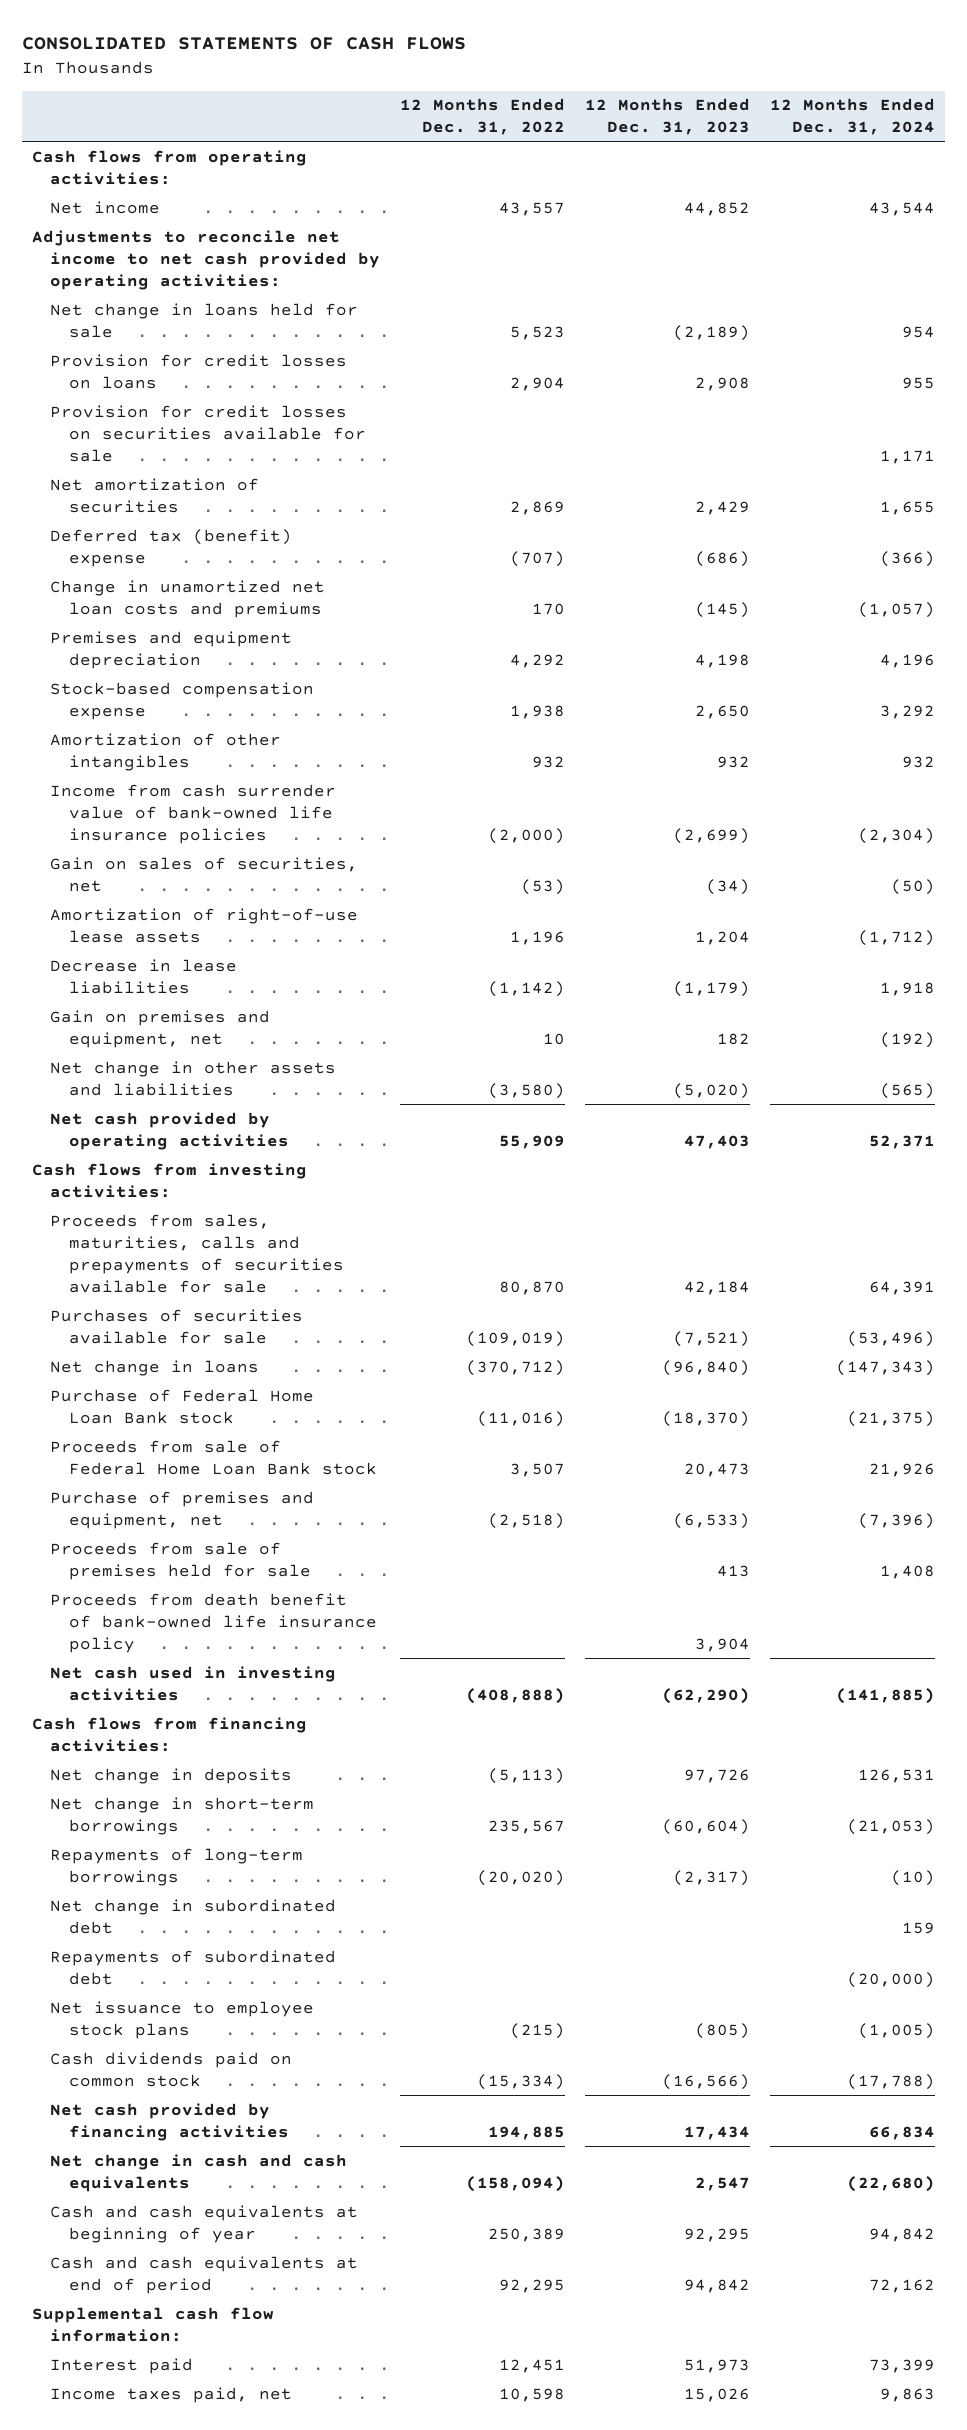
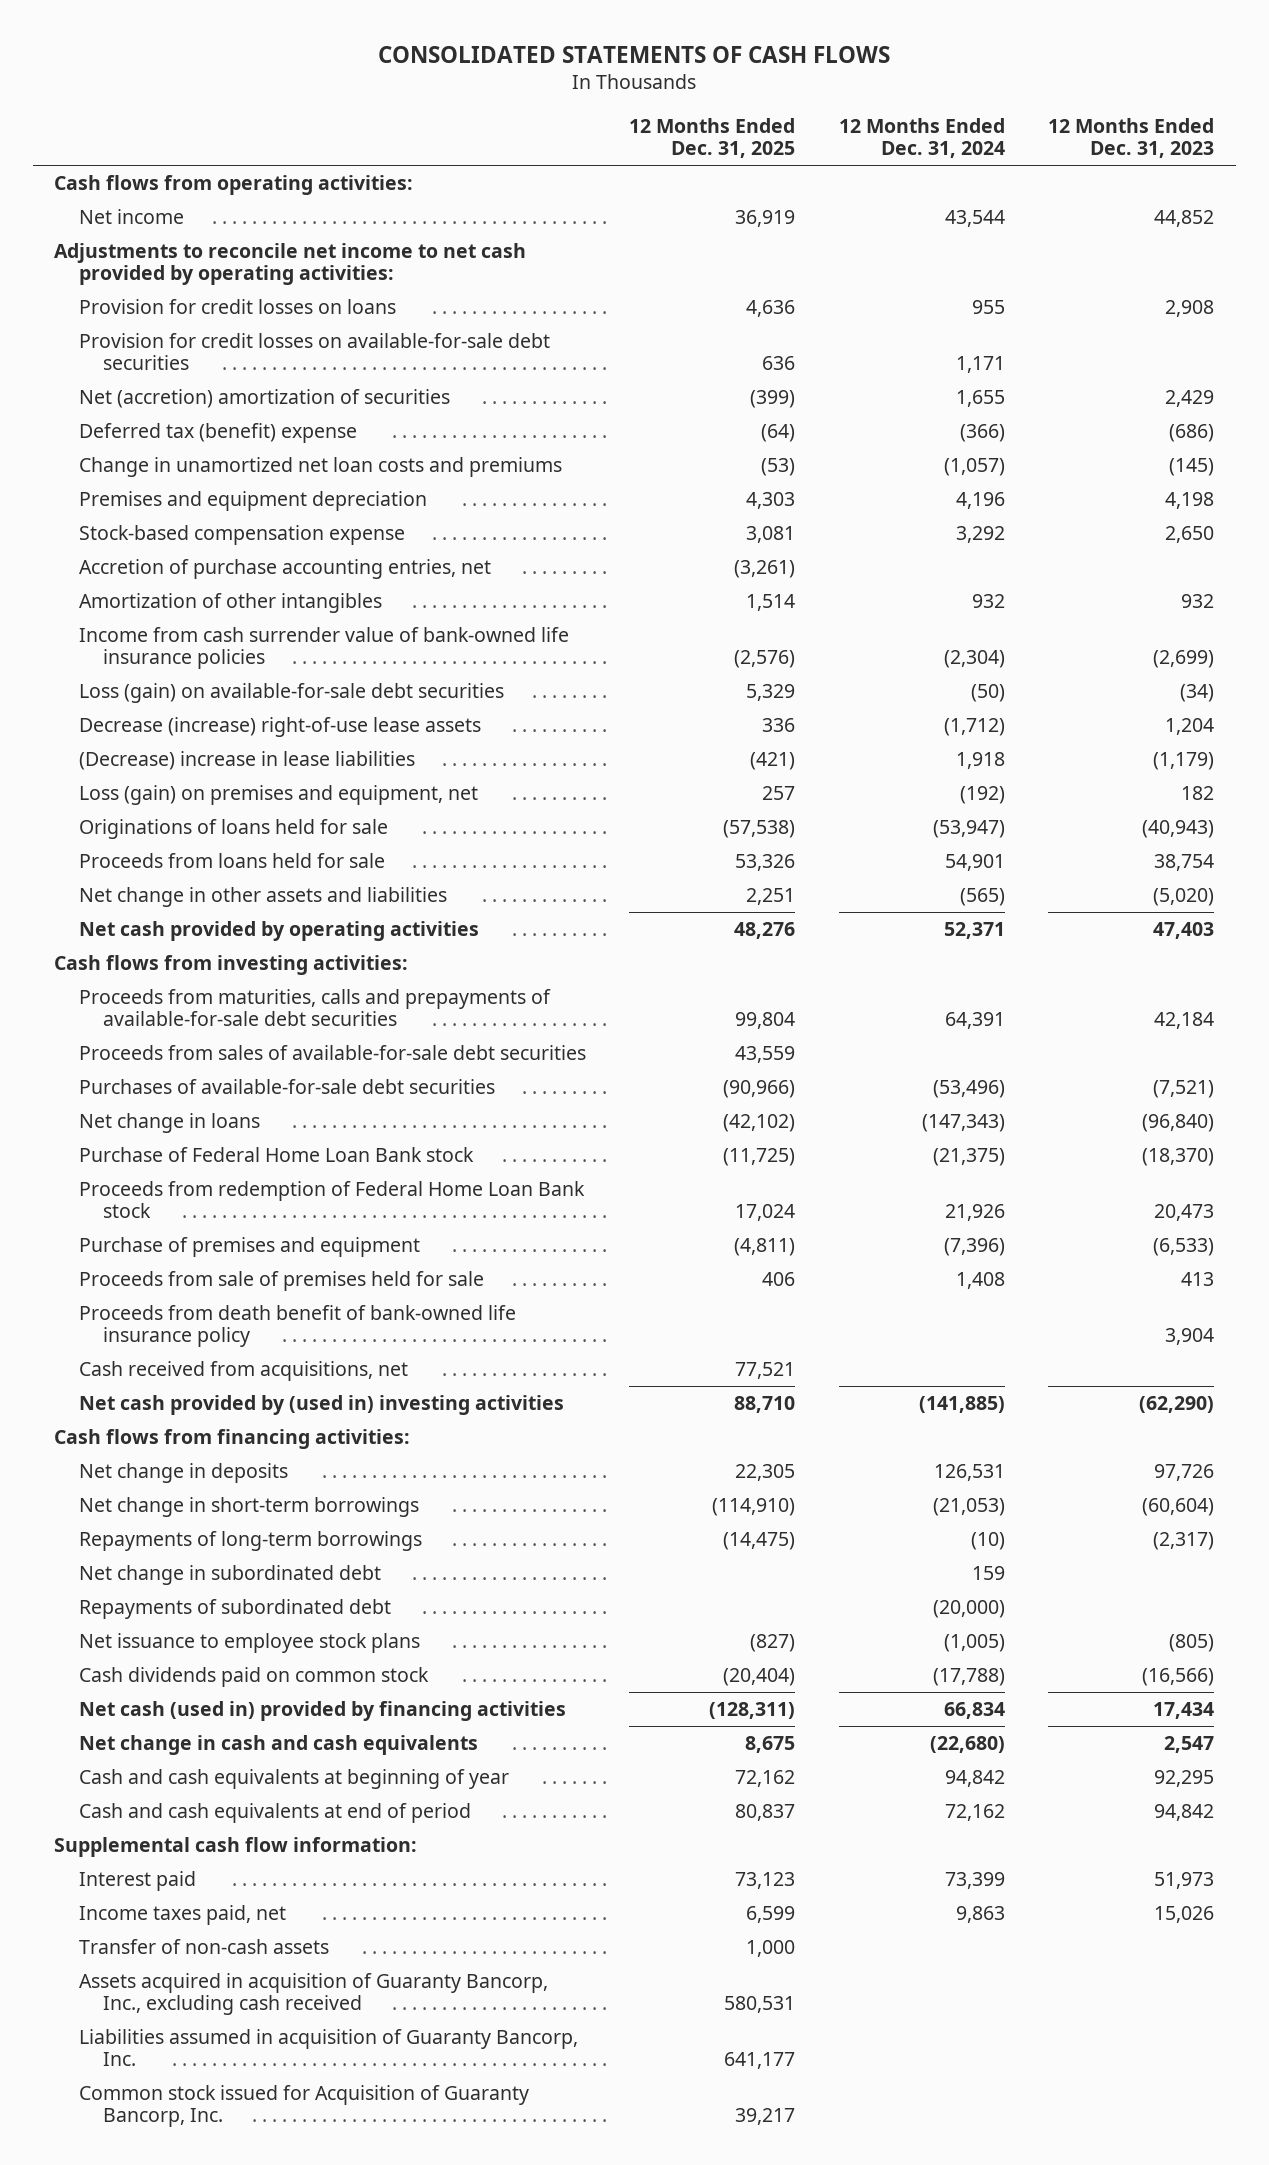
- | 12 Months Ended Dec. 31, 2022 | 12 Months Ended Dec. 31, 2023 | 12 Months Ended Dec. 31, 2024
+ | 12 Months Ended Dec. 31, 2025 | 12 Months Ended Dec. 31, 2024 | 12 Months Ended Dec. 31, 2023
- Net change in loans held for sale | 5,523 | (2,189) | 954
- Provision for credit losses on securities available for sale | | | 1,171
- Net amortization of securities | 2,869 | 2,429 | 1,655
+ Provision for credit losses on available-for-sale debt securities | 636 | 1,171 |
+ Net (accretion) amortization of securities | (399) | 1,655 | 2,429
+ Accretion of purchase accounting entries, net | (3,261) | |
- Gain on sales of securities, net | (53) | (34) | (50)
- Amortization of right-of-use lease assets | 1,196 | 1,204 | (1,712)
- Decrease in lease liabilities | (1,142) | (1,179) | 1,918
- Gain on premises and equipment, net | 10 | 182 | (192)
+ Loss (gain) on available-for-sale debt securities | 5,329 | (50) | (34)
+ Decrease (increase) right-of-use lease assets | 336 | (1,712) | 1,204
+ (Decrease) increase in lease liabilities | (421) | 1,918 | (1,179)
+ Loss (gain) on premises and equipment, net | 257 | (192) | 182
+ Originations of loans held for sale | (57,538) | (53,947) | (40,943)
+ Proceeds from loans held for sale | 53,326 | 54,901 | 38,754
- Proceeds from sales, maturities, calls and prepayments of securities available for sale | 80,870 | 42,184 | 64,391
- Purchases of securities available for sale | (109,019) | (7,521) | (53,496)
+ Proceeds from maturities, calls and prepayments of available-for-sale debt securities | 99,804 | 64,391 | 42,184
+ Proceeds from sales of available-for-sale debt securities | 43,559 | |
+ Purchases of available-for-sale debt securities | (90,966) | (53,496) | (7,521)
- Proceeds from sale of Federal Home Loan Bank stock | 3,507 | 20,473 | 21,926
- Purchase of premises and equipment, net | (2,518) | (6,533) | (7,396)
+ Proceeds from redemption of Federal Home Loan Bank stock | 17,024 | 21,926 | 20,473
+ Purchase of premises and equipment | (4,811) | (7,396) | (6,533)
- Net cash used in investing activities | (408,888) | (62,290) | (141,885)
+ Cash received from acquisitions, net | 77,521 | |
+ Net cash provided by (used in) investing activities | 88,710 | (141,885) | (62,290)
- Net cash provided by financing activities | 194,885 | 17,434 | 66,834
+ Net cash (used in) provided by financing activities | (128,311) | 66,834 | 17,434
+ Transfer of non-cash assets | 1,000 | |
+ Assets acquired in acquisition of Guaranty Bancorp, Inc., excluding cash received | 580,531 | |
+ Liabilities assumed in acquisition of Guaranty Bancorp, Inc. | 641,177 | |
+ Common stock issued for Acquisition of Guaranty Bancorp, Inc. | 39,217 | |

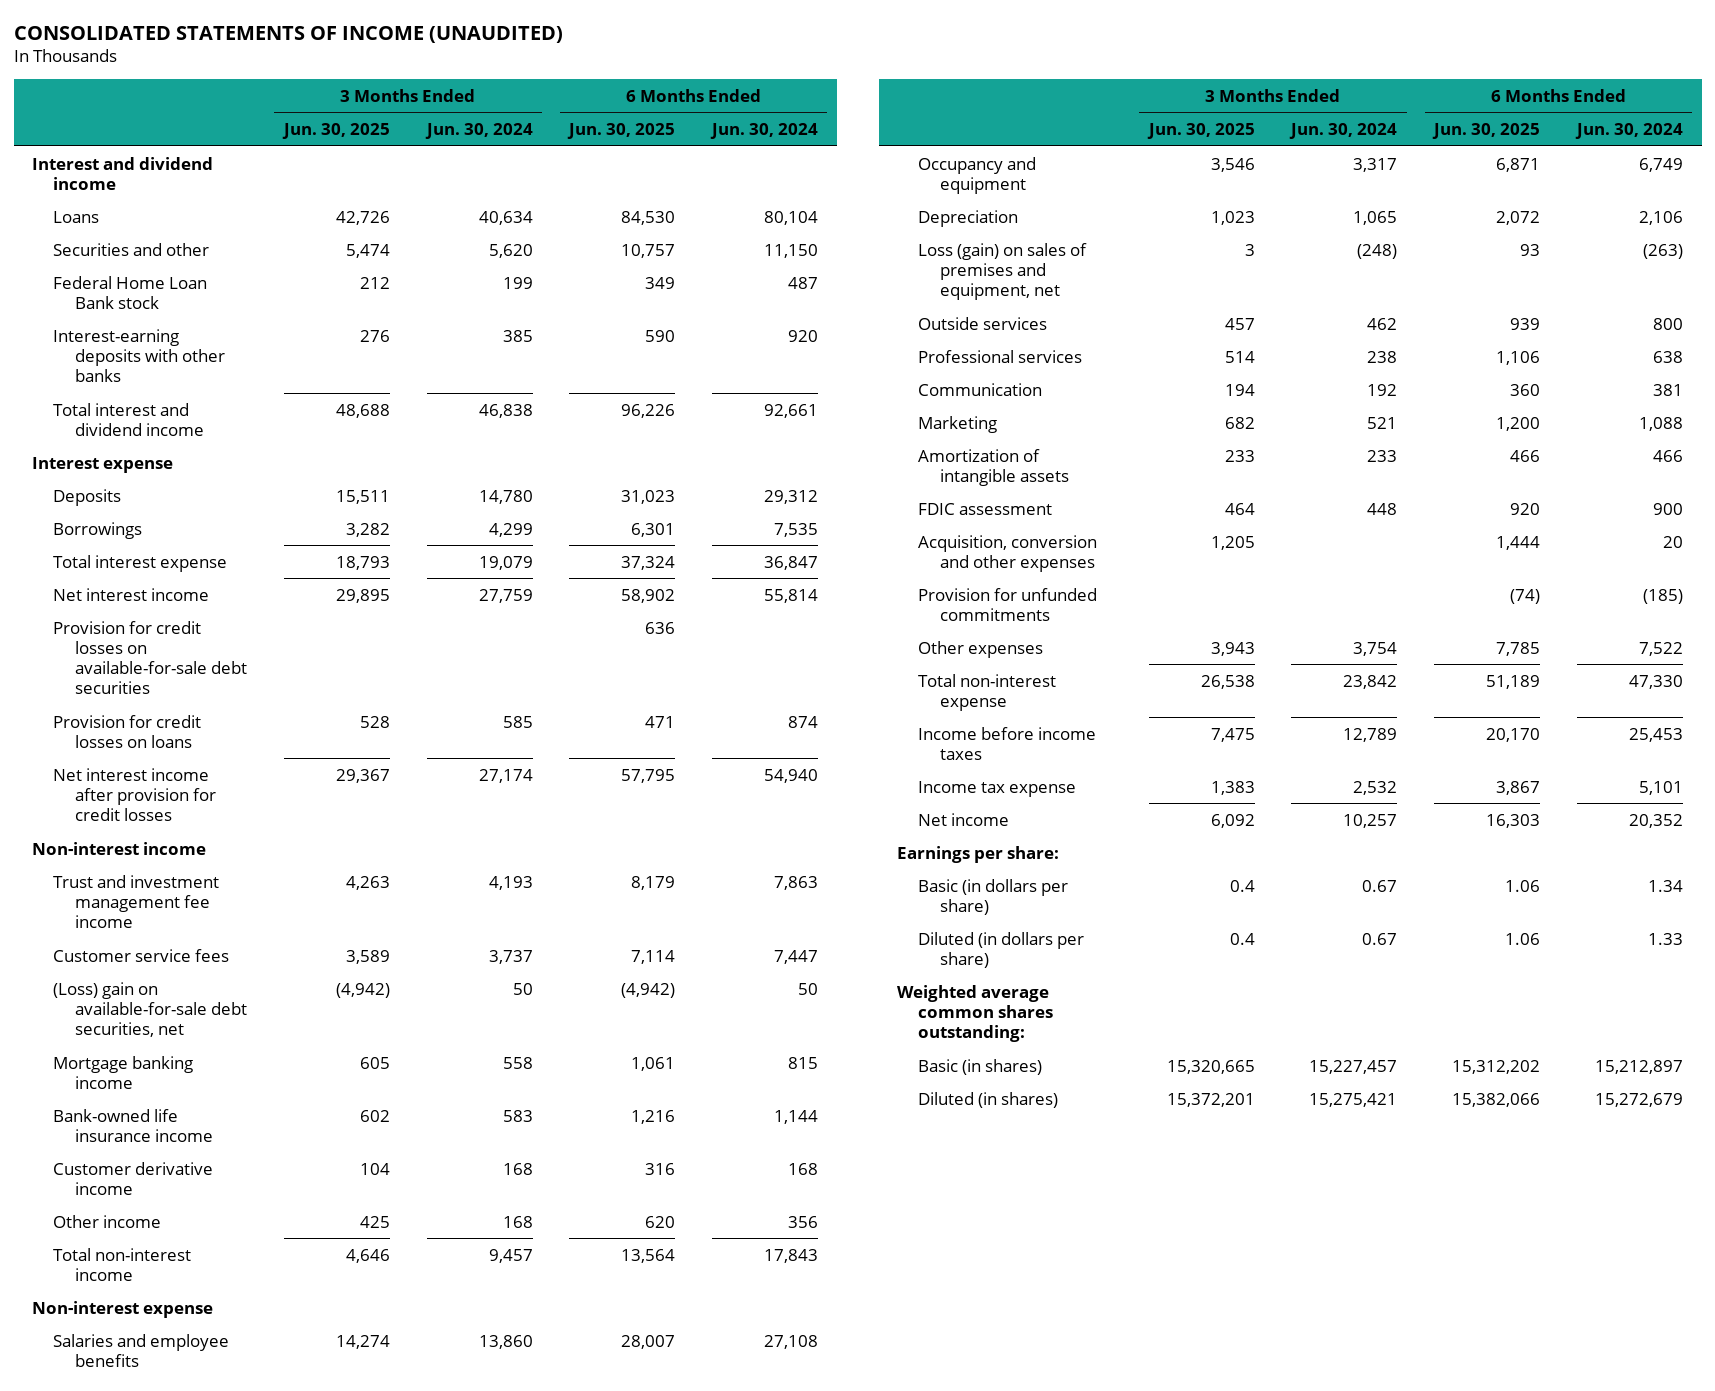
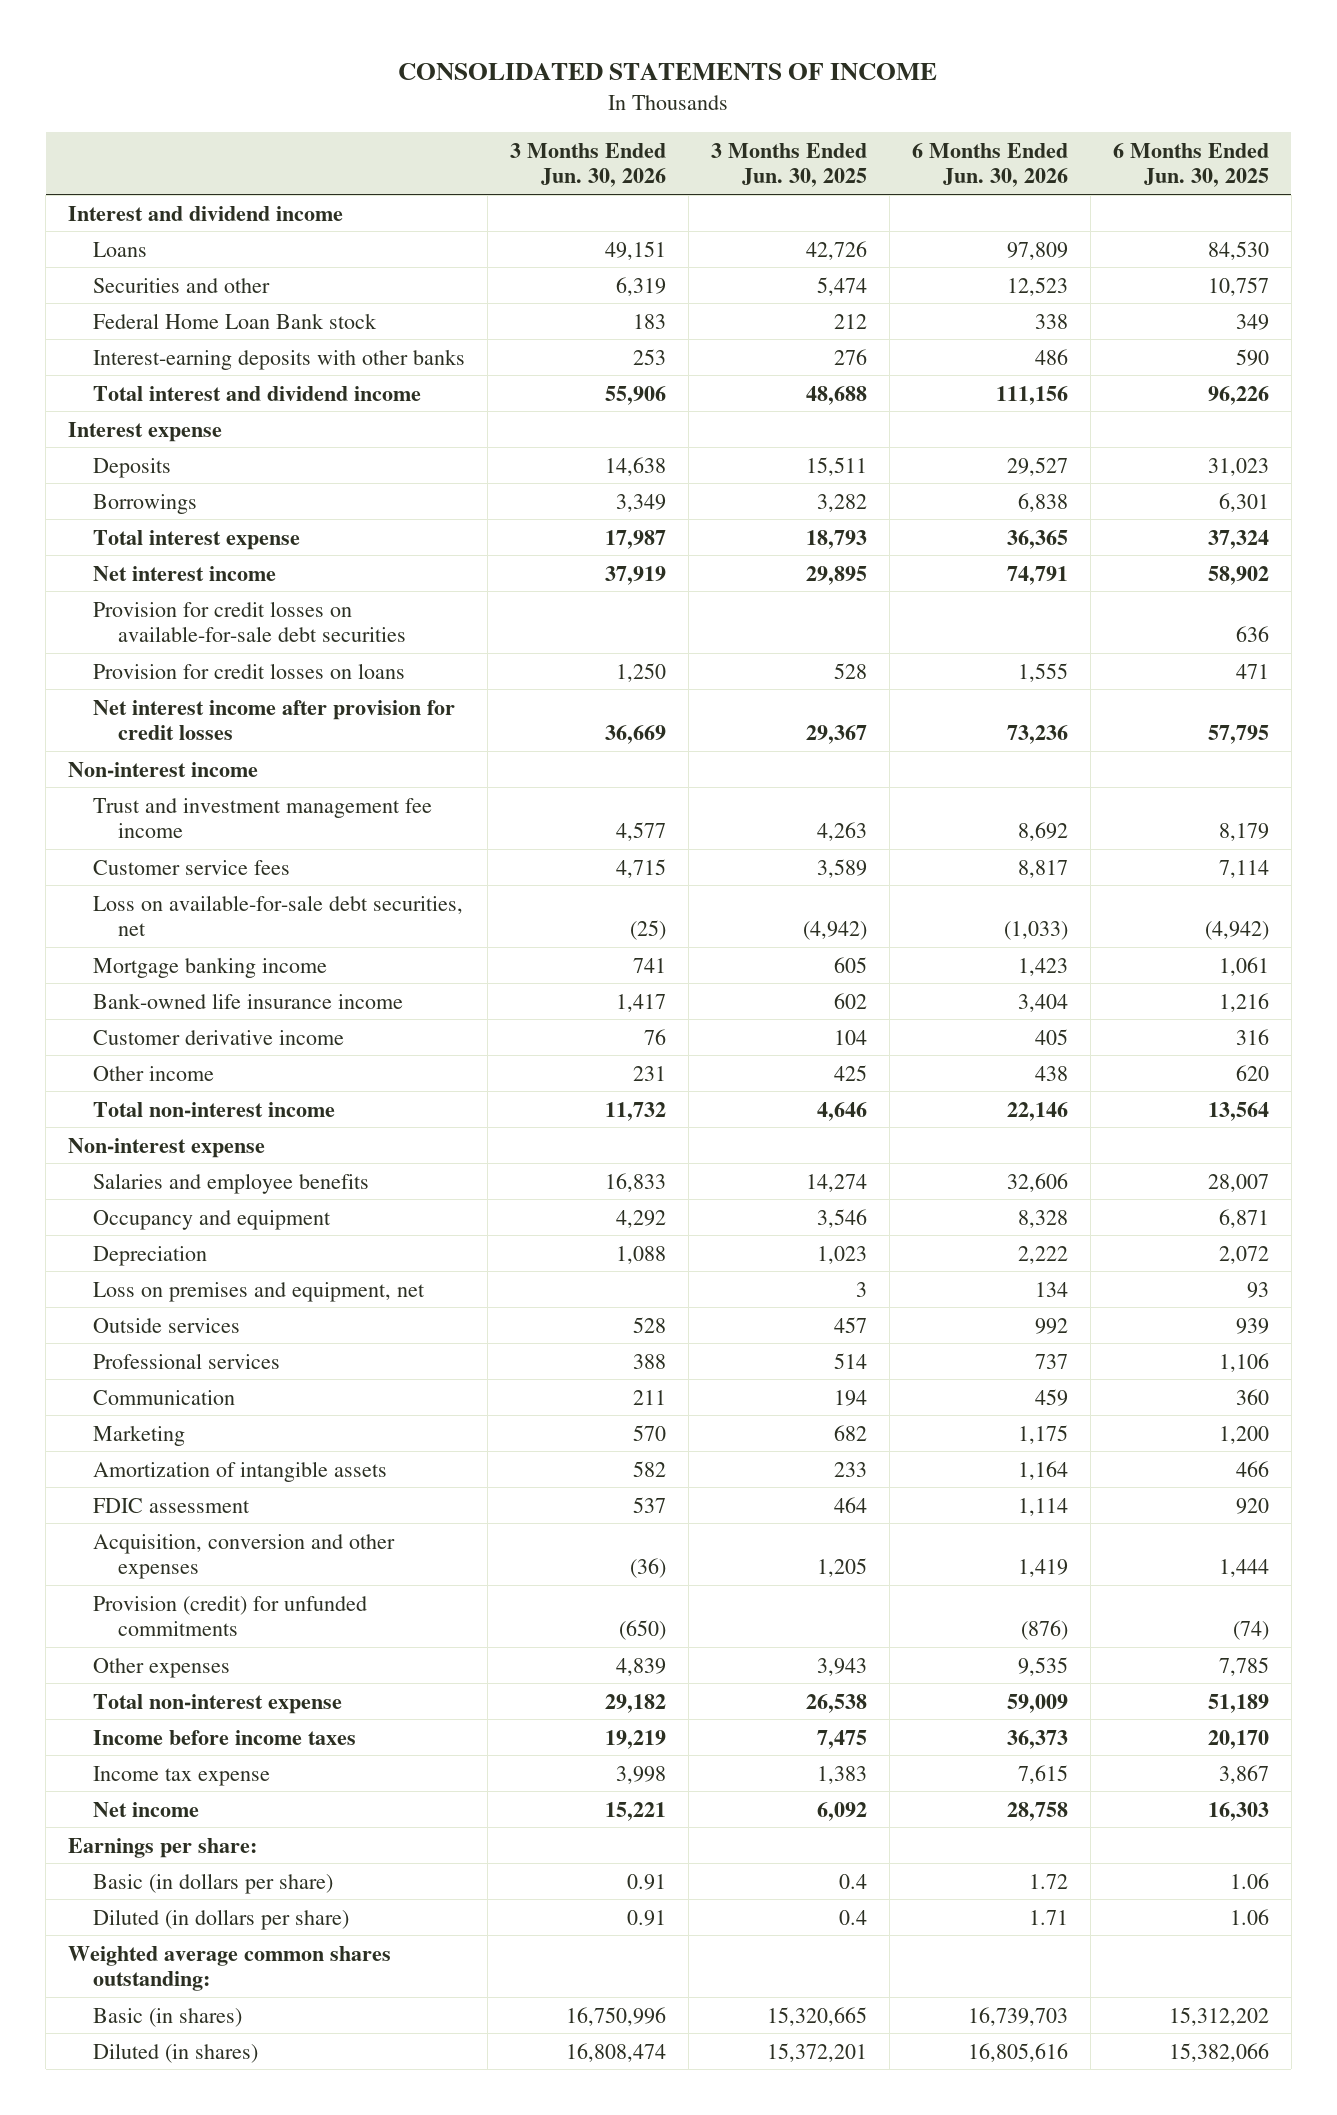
- CONSOLIDATED STATEMENTS OF INCOME (UNAUDITED)
+ CONSOLIDATED STATEMENTS OF INCOME
- | 3 Months Ended Jun. 30, 2025 | 3 Months Ended Jun. 30, 2024 | 6 Months Ended Jun. 30, 2025 | 6 Months Ended Jun. 30, 2024
+ | 3 Months Ended Jun. 30, 2026 | 3 Months Ended Jun. 30, 2025 | 6 Months Ended Jun. 30, 2026 | 6 Months Ended Jun. 30, 2025
- (Loss) gain on available-for-sale debt securities, net | (4,942) | 50 | (4,942) | 50
+ Loss on available-for-sale debt securities, net | (25) | (4,942) | (1,033) | (4,942)
- Loss (gain) on sales of premises and equipment, net | 3 | (248) | 93 | (263)
+ Loss on premises and equipment, net | | 3 | 134 | 93
- Provision for unfunded commitments | | | (74) | (185)
+ Provision (credit) for unfunded commitments | (650) | | (876) | (74)

